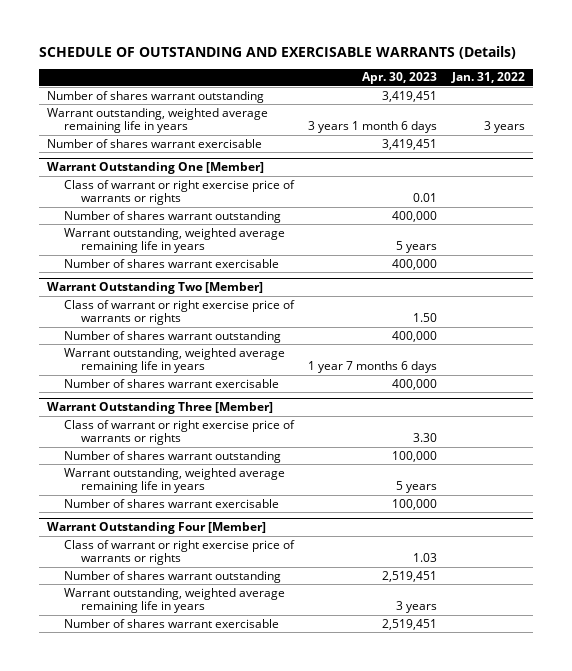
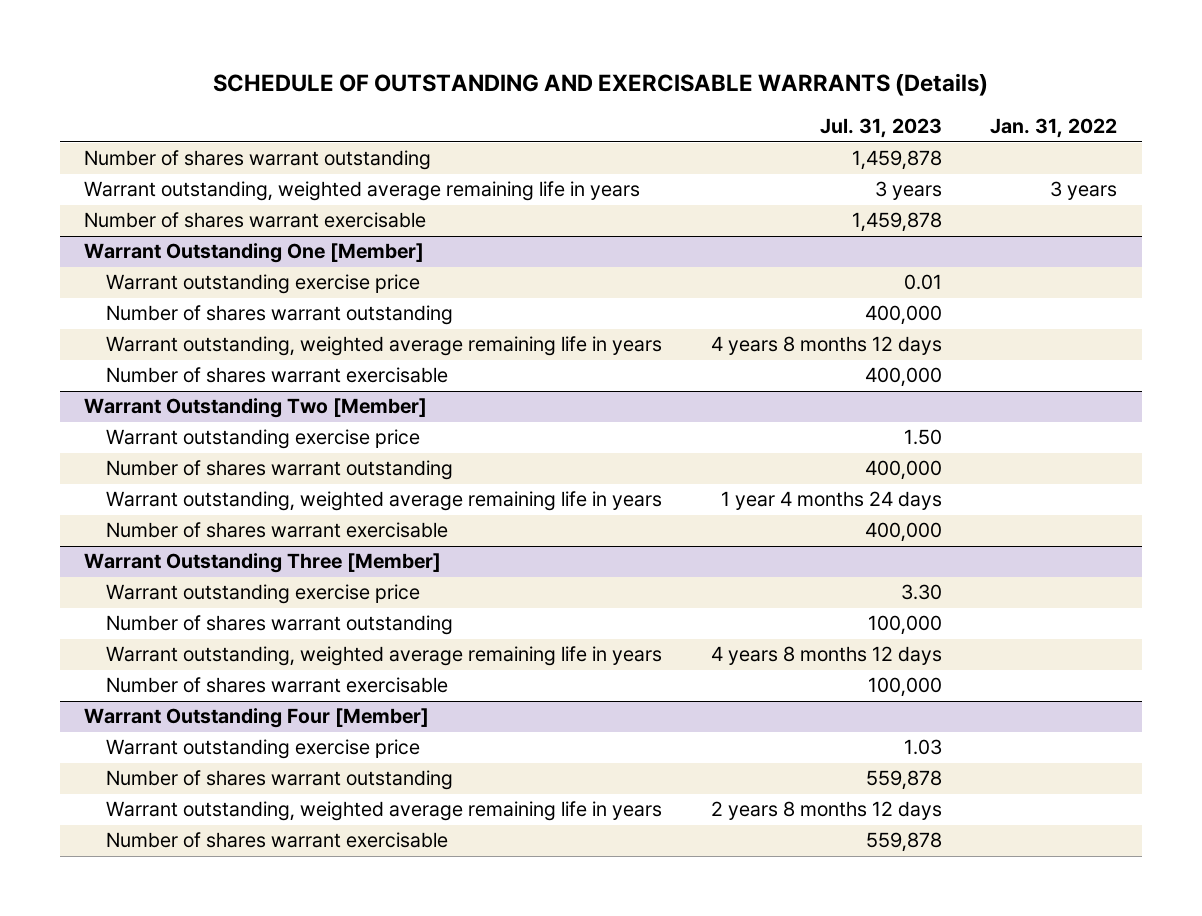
- | Apr. 30, 2023 | Jan. 31, 2022
+ | Jul. 31, 2023 | Jan. 31, 2022
@ Warrant Outstanding One [Member]
- Class of warrant or right exercise price of warrants or rights | 0.01 |
+ Warrant outstanding exercise price | 0.01 |
@ Warrant Outstanding Two [Member]
- Class of warrant or right exercise price of warrants or rights | 1.50 |
+ Warrant outstanding exercise price | 1.50 |
@ Warrant Outstanding Three [Member]
- Class of warrant or right exercise price of warrants or rights | 3.30 |
+ Warrant outstanding exercise price | 3.30 |
@ Warrant Outstanding Four [Member]
- Class of warrant or right exercise price of warrants or rights | 1.03 |
+ Warrant outstanding exercise price | 1.03 |

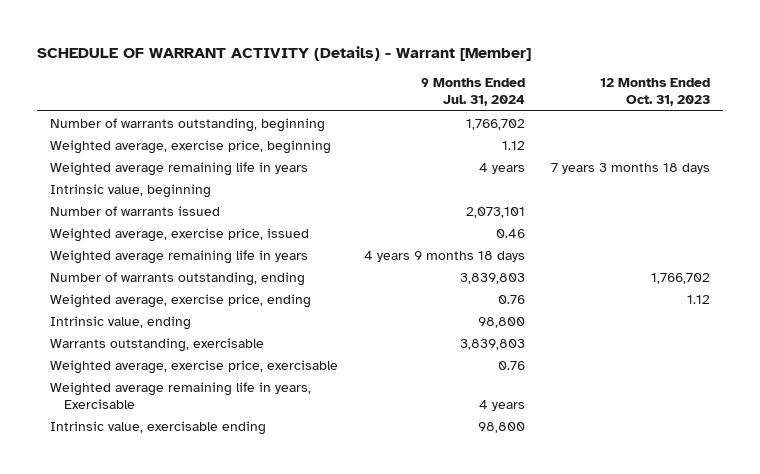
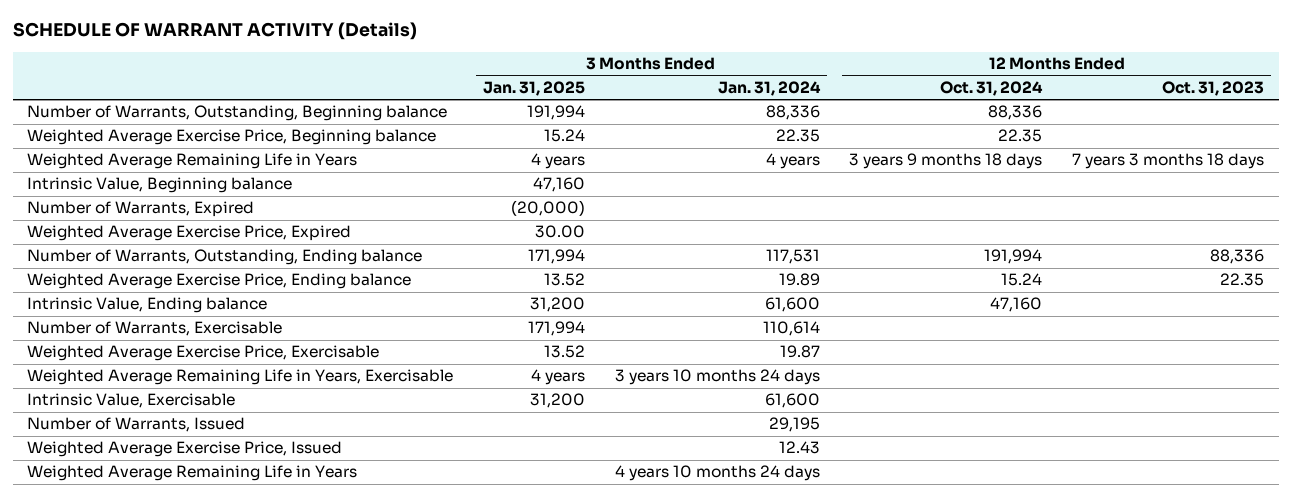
- SCHEDULE OF WARRANT ACTIVITY (Details) - Warrant [Member]
+ SCHEDULE OF WARRANT ACTIVITY (Details)
- | 9 Months Ended Jul. 31, 2024 | 12 Months Ended Oct. 31, 2023
+ | 3 Months Ended Jan. 31, 2025 | 3 Months Ended Jan. 31, 2024 | 12 Months Ended Oct. 31, 2024 | 12 Months Ended Oct. 31, 2023
- Number of warrants outstanding, beginning | 1,766,702 |
- Weighted average, exercise price, beginning | 1.12 |
- Weighted average remaining life in years | 4 years | 7 years 3 months 18 days
- Intrinsic value, beginning
- Number of warrants issued | 2,073,101 |
- Weighted average, exercise price, issued | 0.46 |
- Weighted average remaining life in years | 4 years 9 months 18 days |
- Number of warrants outstanding, ending | 3,839,803 | 1,766,702
- Weighted average, exercise price, ending | 0.76 | 1.12
- Intrinsic value, ending | 98,800 |
- Warrants outstanding, exercisable | 3,839,803 |
- Weighted average, exercise price, exercisable | 0.76 |
- Weighted average remaining life in years, Exercisable | 4 years |
- Intrinsic value, exercisable ending | 98,800 |
+ Number of Warrants, Outstanding, Beginning balance | 191,994 | 88,336 | 88,336 |
+ Weighted Average Exercise Price, Beginning balance | 15.24 | 22.35 | 22.35 |
+ Weighted Average Remaining Life in Years | 4 years | 4 years | 3 years 9 months 18 days | 7 years 3 months 18 days
+ Intrinsic Value, Beginning balance | 47,160 | | |
+ Number of Warrants, Expired | (20,000) | | |
+ Weighted Average Exercise Price, Expired | 30.00 | | |
+ Number of Warrants, Outstanding, Ending balance | 171,994 | 117,531 | 191,994 | 88,336
+ Weighted Average Exercise Price, Ending balance | 13.52 | 19.89 | 15.24 | 22.35
+ Intrinsic Value, Ending balance | 31,200 | 61,600 | 47,160 |
+ Number of Warrants, Exercisable | 171,994 | 110,614 | |
+ Weighted Average Exercise Price, Exercisable | 13.52 | 19.87 | |
+ Weighted Average Remaining Life in Years, Exercisable | 4 years | 3 years 10 months 24 days | |
+ Intrinsic Value, Exercisable | 31,200 | 61,600 | |
+ Number of Warrants, Issued | | 29,195 | |
+ Weighted Average Exercise Price, Issued | | 12.43 | |
+ Weighted Average Remaining Life in Years | | 4 years 10 months 24 days | |

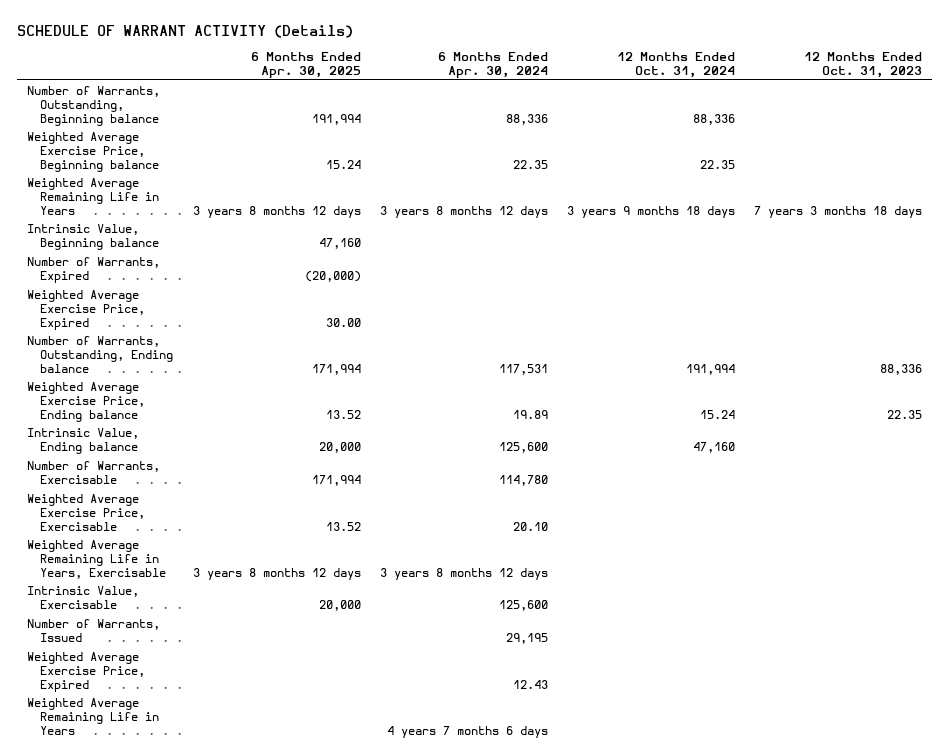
- | 3 Months Ended Jan. 31, 2025 | 3 Months Ended Jan. 31, 2024 | 12 Months Ended Oct. 31, 2024 | 12 Months Ended Oct. 31, 2023
+ | 6 Months Ended Apr. 30, 2025 | 6 Months Ended Apr. 30, 2024 | 12 Months Ended Oct. 31, 2024 | 12 Months Ended Oct. 31, 2023
- Weighted Average Exercise Price, Issued | | 12.43 | |
+ Weighted Average Exercise Price, Expired | | 12.43 | |

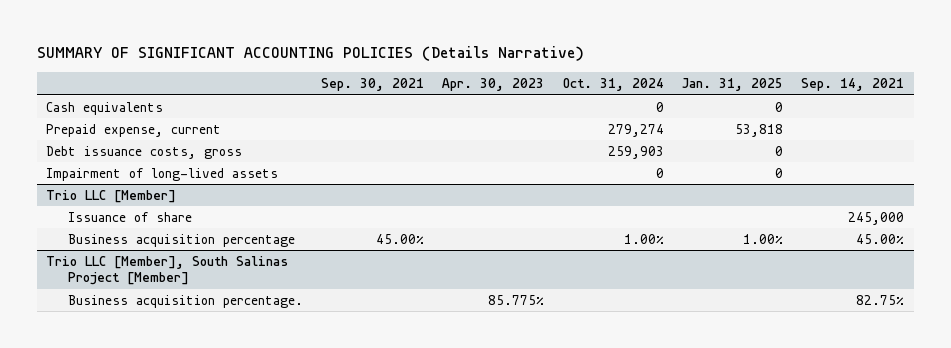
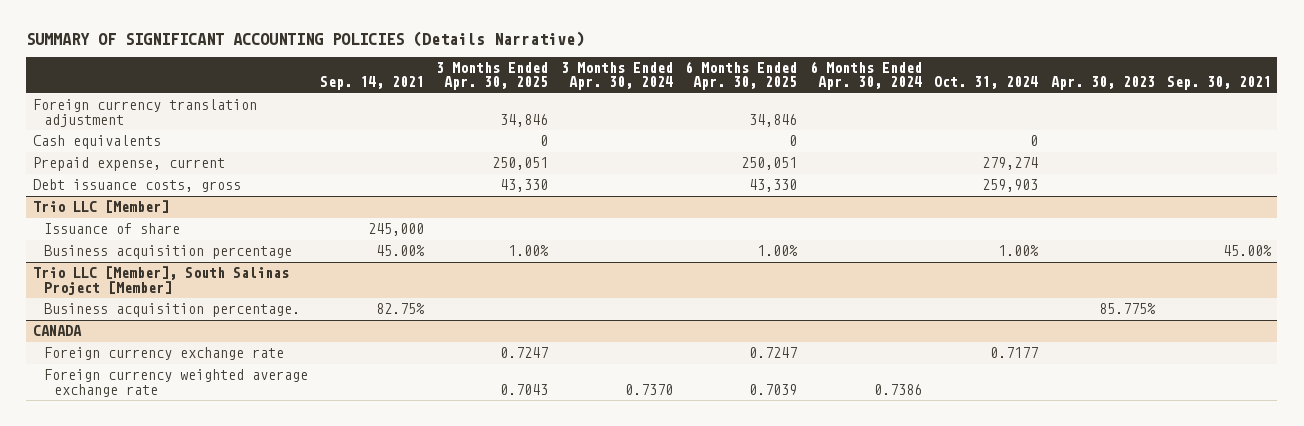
- | Sep. 30, 2021 | Apr. 30, 2023 | Oct. 31, 2024 | Jan. 31, 2025 | Sep. 14, 2021
+ | Sep. 14, 2021 | 3 Months Ended Apr. 30, 2025 | 3 Months Ended Apr. 30, 2024 | 6 Months Ended Apr. 30, 2025 | 6 Months Ended Apr. 30, 2024 | Oct. 31, 2024 | Apr. 30, 2023 | Sep. 30, 2021
+ Foreign currency translation adjustment | | 34,846 | | 34,846 | | | |
- Impairment of long-lived assets | | | 0 | 0 |
+ CANADA
+ Foreign currency exchange rate | | 0.7247 | | 0.7247 | | 0.7177 | |
+ Foreign currency weighted average exchange rate | | 0.7043 | 0.7370 | 0.7039 | 0.7386 | | |

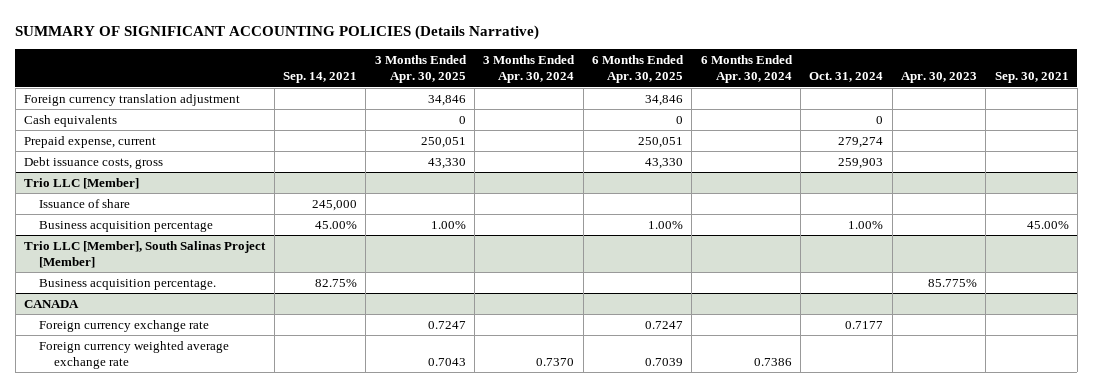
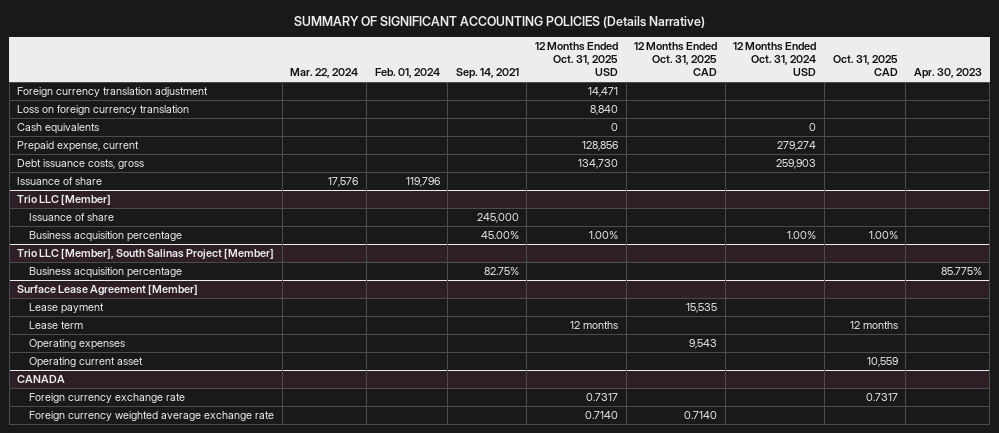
- | Sep. 14, 2021 | 3 Months Ended Apr. 30, 2025 | 3 Months Ended Apr. 30, 2024 | 6 Months Ended Apr. 30, 2025 | 6 Months Ended Apr. 30, 2024 | Oct. 31, 2024 | Apr. 30, 2023 | Sep. 30, 2021
+ | Mar. 22, 2024 | Feb. 01, 2024 | Sep. 14, 2021 | 12 Months Ended Oct. 31, 2025 USD | 12 Months Ended Oct. 31, 2025 CAD | 12 Months Ended Oct. 31, 2024 USD | Oct. 31, 2025 CAD | Apr. 30, 2023
+ Loss on foreign currency translation | | | | 8,840 | | | |
+ Issuance of share | 17,576 | 119,796 | | | | | |
@ Trio LLC [Member], South Salinas Project [Member]
- Business acquisition percentage. | 82.75% | | | | | | 85.775% |
+ Business acquisition percentage | | | 82.75% | | | | | 85.775%
+ Surface Lease Agreement [Member]
+ Lease payment | | | | | 15,535 | | |
+ Lease term | | | | 12 months | | | 12 months |
+ Operating expenses | | | | | 9,543 | | |
+ Operating current asset | | | | | | | 10,559 |

